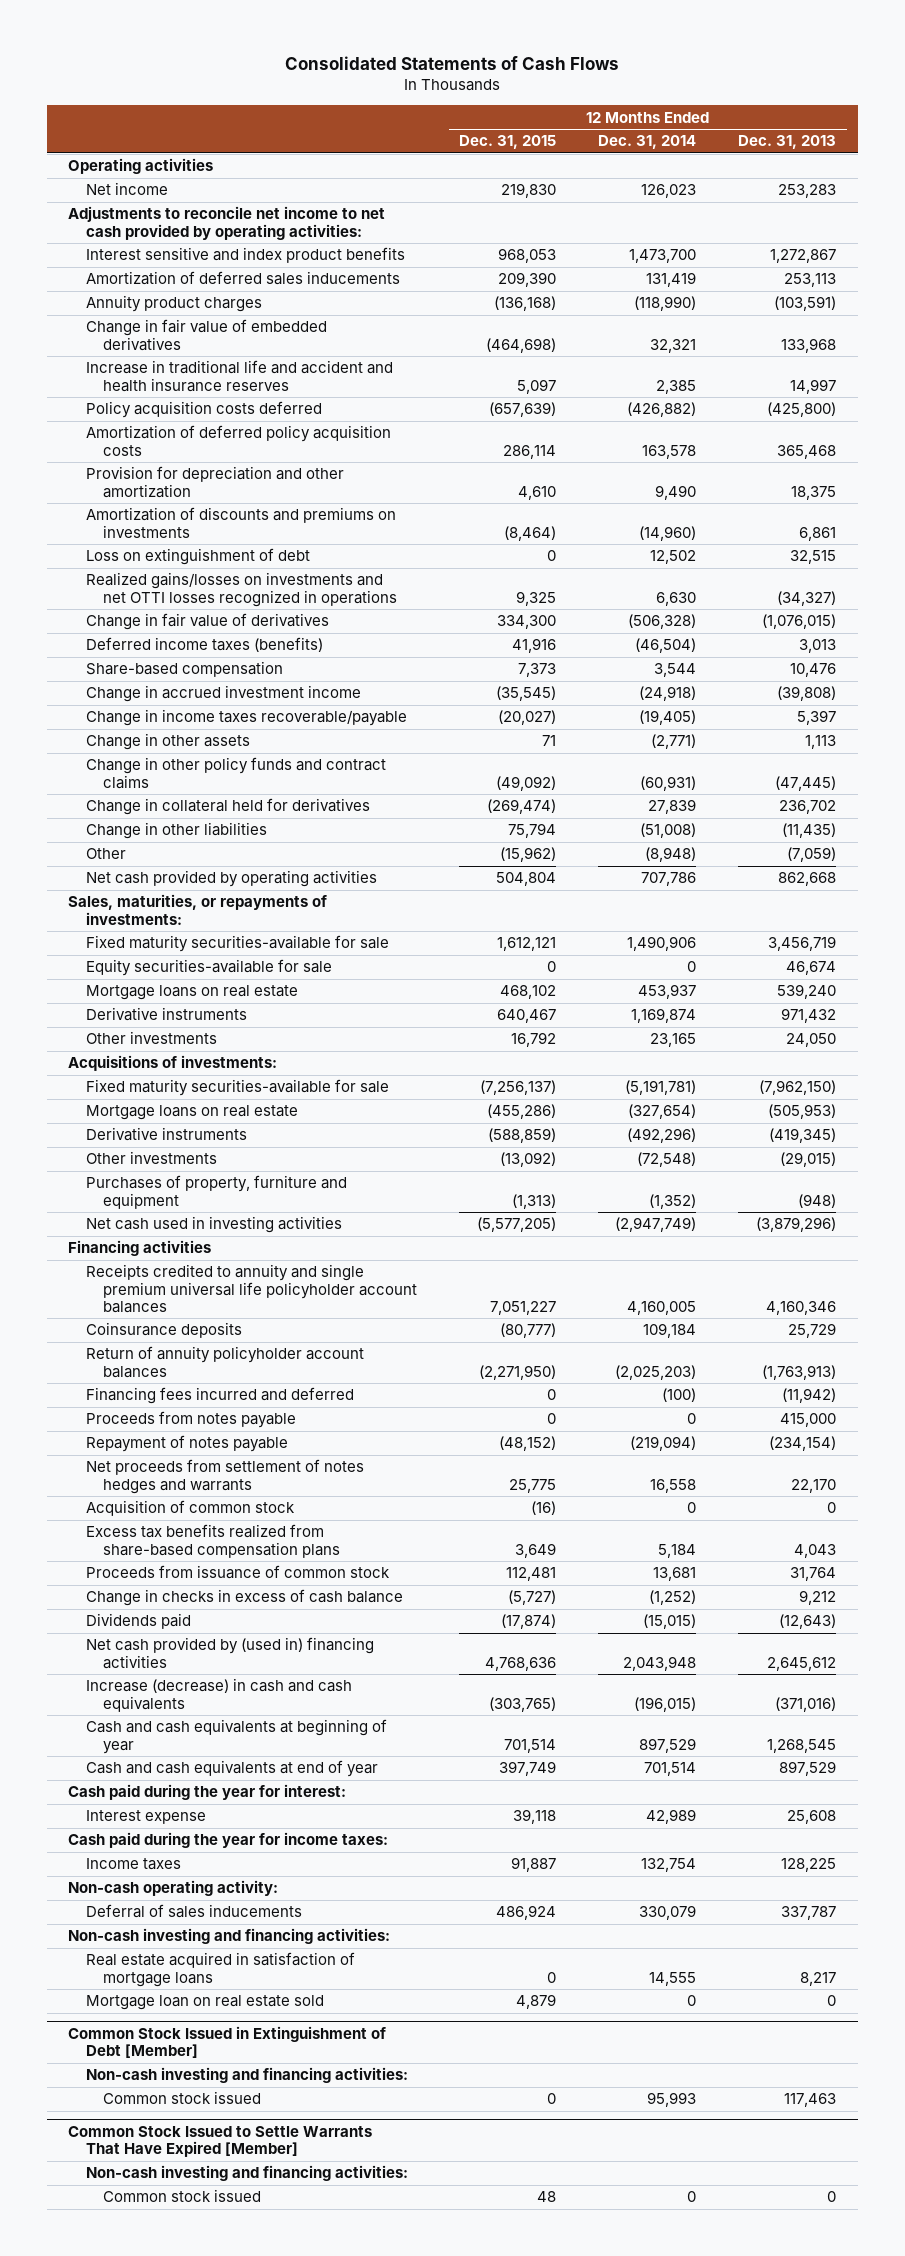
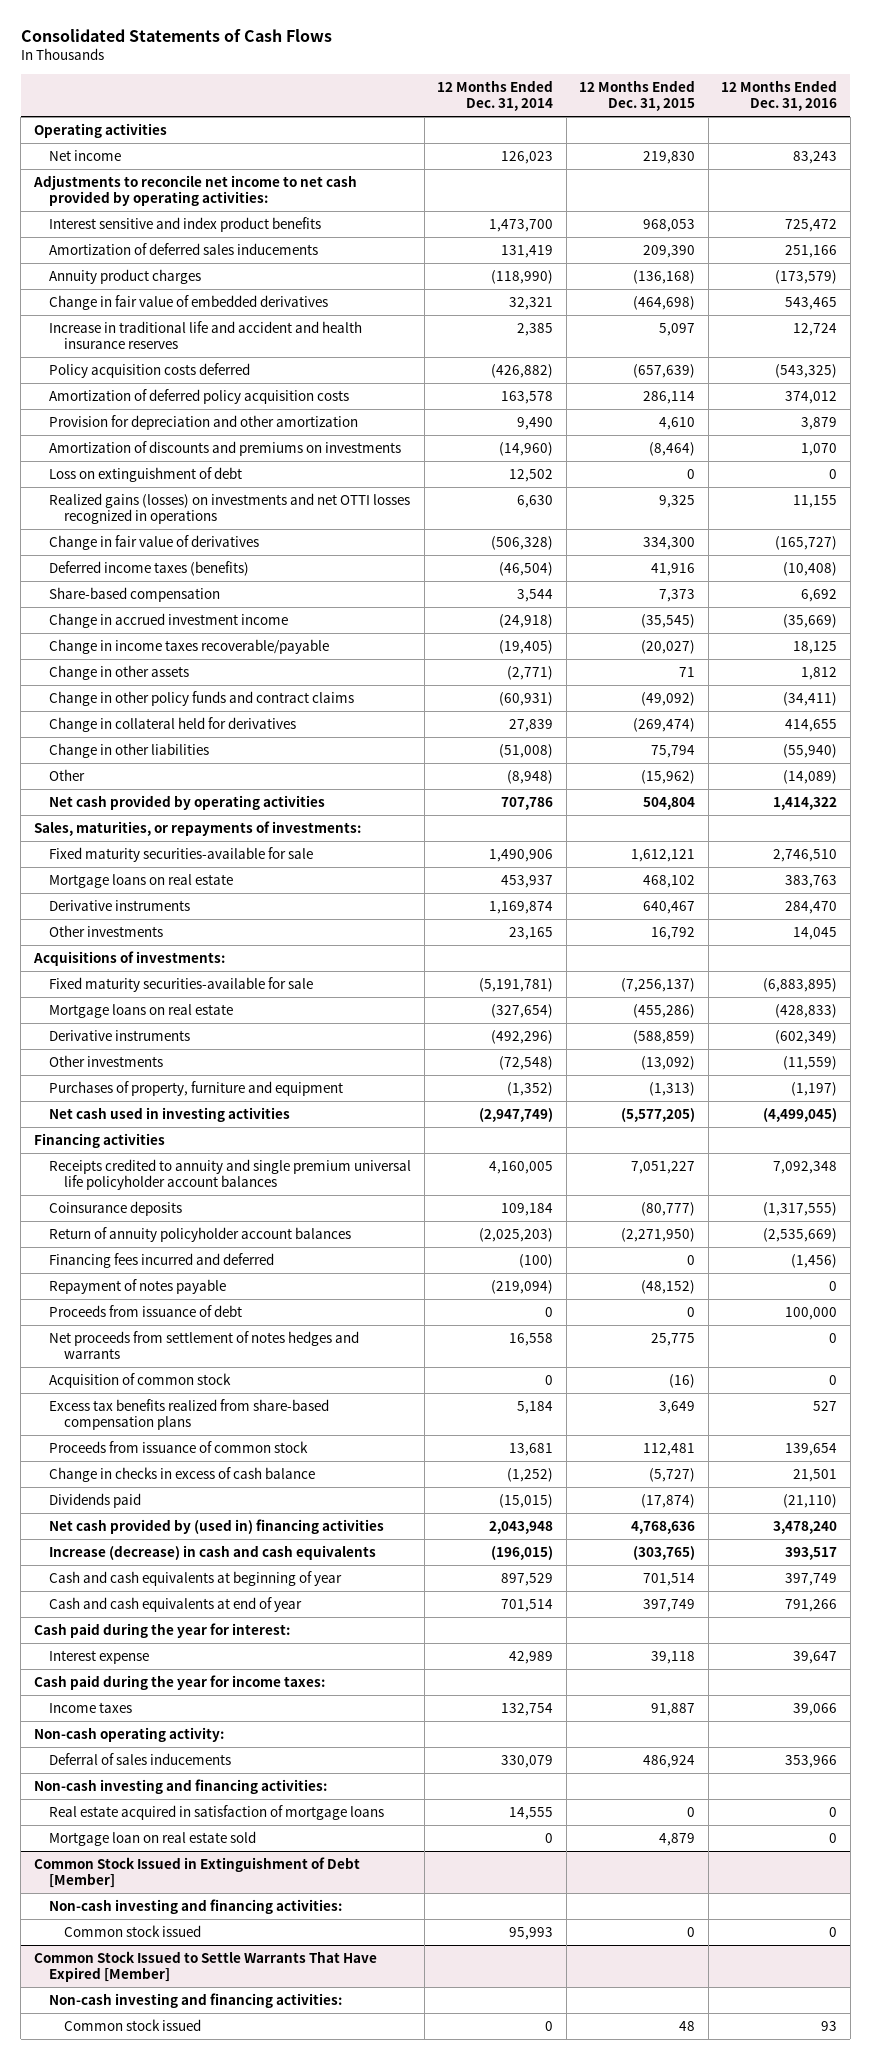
- | 12 Months Ended Dec. 31, 2015 | 12 Months Ended Dec. 31, 2014 | 12 Months Ended Dec. 31, 2013
+ | 12 Months Ended Dec. 31, 2014 | 12 Months Ended Dec. 31, 2015 | 12 Months Ended Dec. 31, 2016
- Realized gains/losses on investments and net OTTI losses recognized in operations | 9,325 | 6,630 | (34,327)
+ Realized gains (losses) on investments and net OTTI losses recognized in operations | 6,630 | 9,325 | 11,155
- Equity securities-available for sale | 0 | 0 | 46,674
- Proceeds from notes payable | 0 | 0 | 415,000
+ Proceeds from issuance of debt | 0 | 0 | 100,000

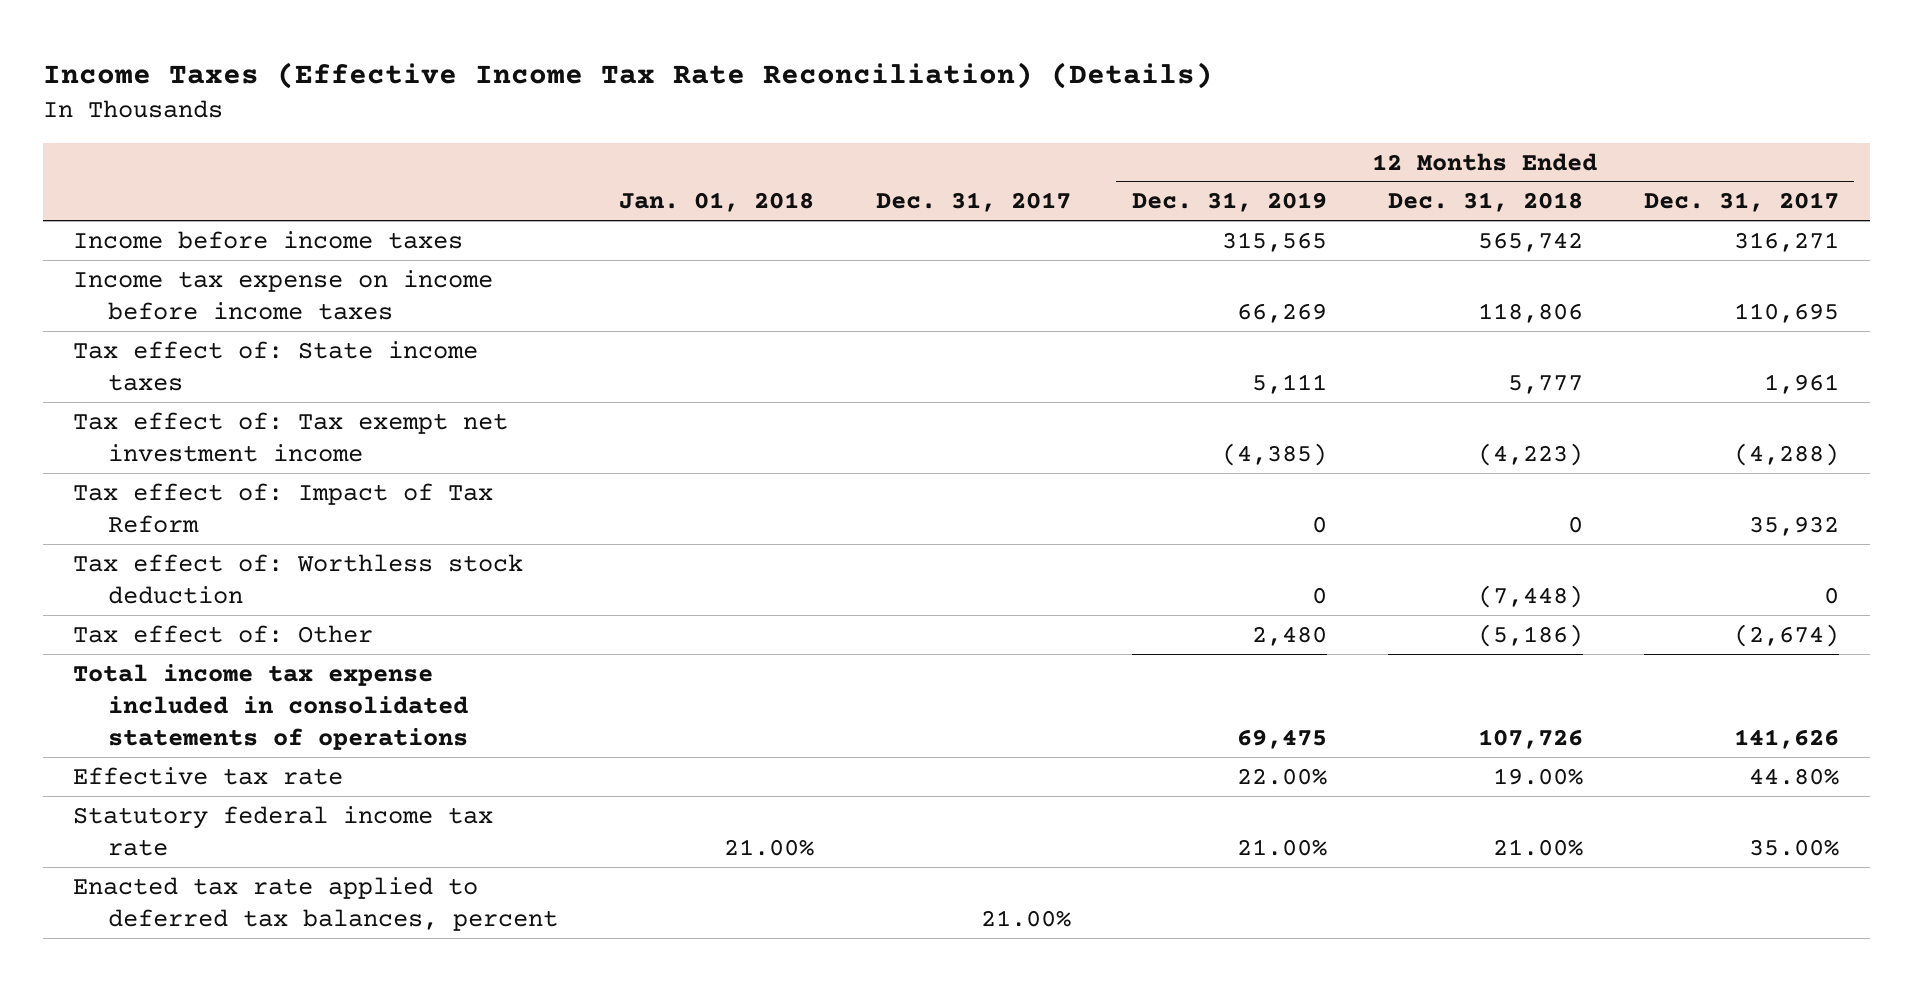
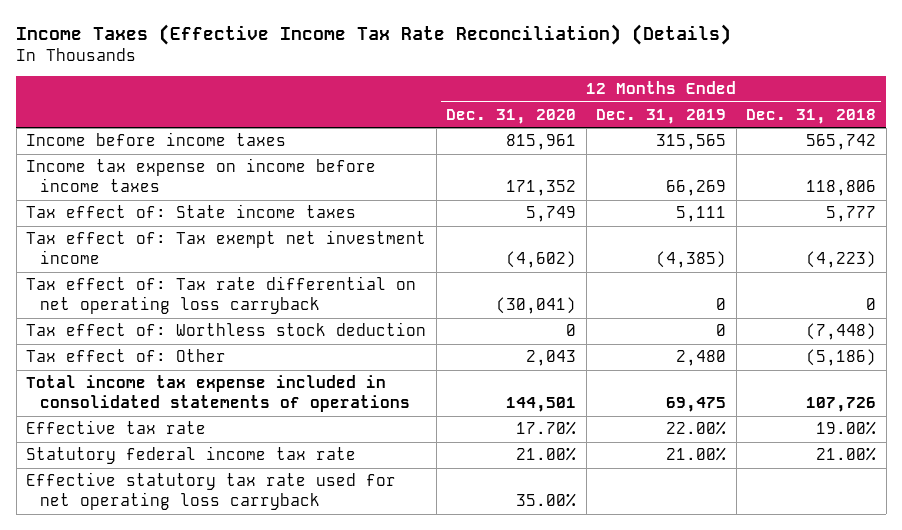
- | Jan. 01, 2018 | Dec. 31, 2017 | 12 Months Ended Dec. 31, 2019 | 12 Months Ended Dec. 31, 2018 | 12 Months Ended Dec. 31, 2017
+ | 12 Months Ended Dec. 31, 2020 | 12 Months Ended Dec. 31, 2019 | 12 Months Ended Dec. 31, 2018
- Tax effect of: Impact of Tax Reform | | | 0 | 0 | 35,932
+ Tax effect of: Tax rate differential on net operating loss carryback | (30,041) | 0 | 0
- Enacted tax rate applied to deferred tax balances, percent | | 21.00% | | |
+ Effective statutory tax rate used for net operating loss carryback | 35.00% | |

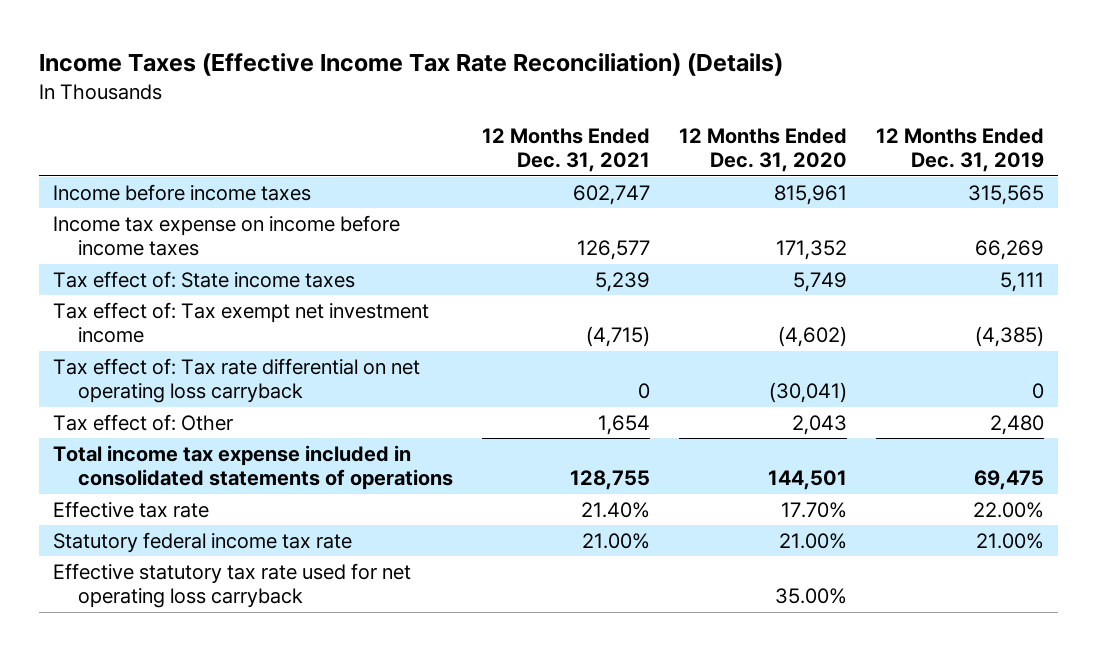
- | 12 Months Ended Dec. 31, 2020 | 12 Months Ended Dec. 31, 2019 | 12 Months Ended Dec. 31, 2018
+ | 12 Months Ended Dec. 31, 2021 | 12 Months Ended Dec. 31, 2020 | 12 Months Ended Dec. 31, 2019
- Tax effect of: Worthless stock deduction | 0 | 0 | (7,448)

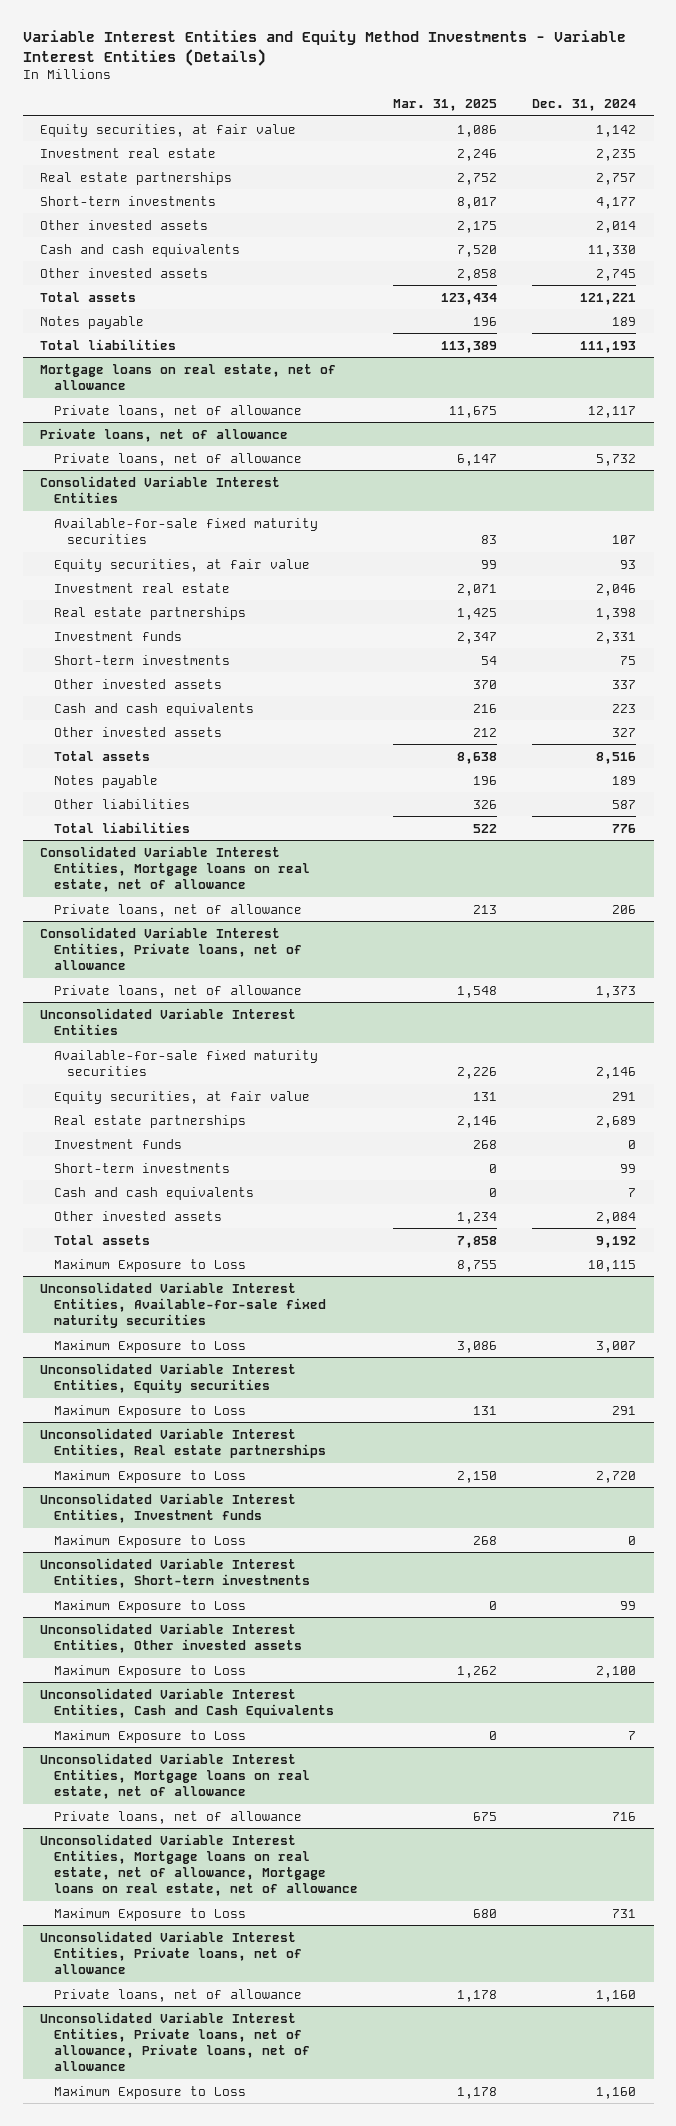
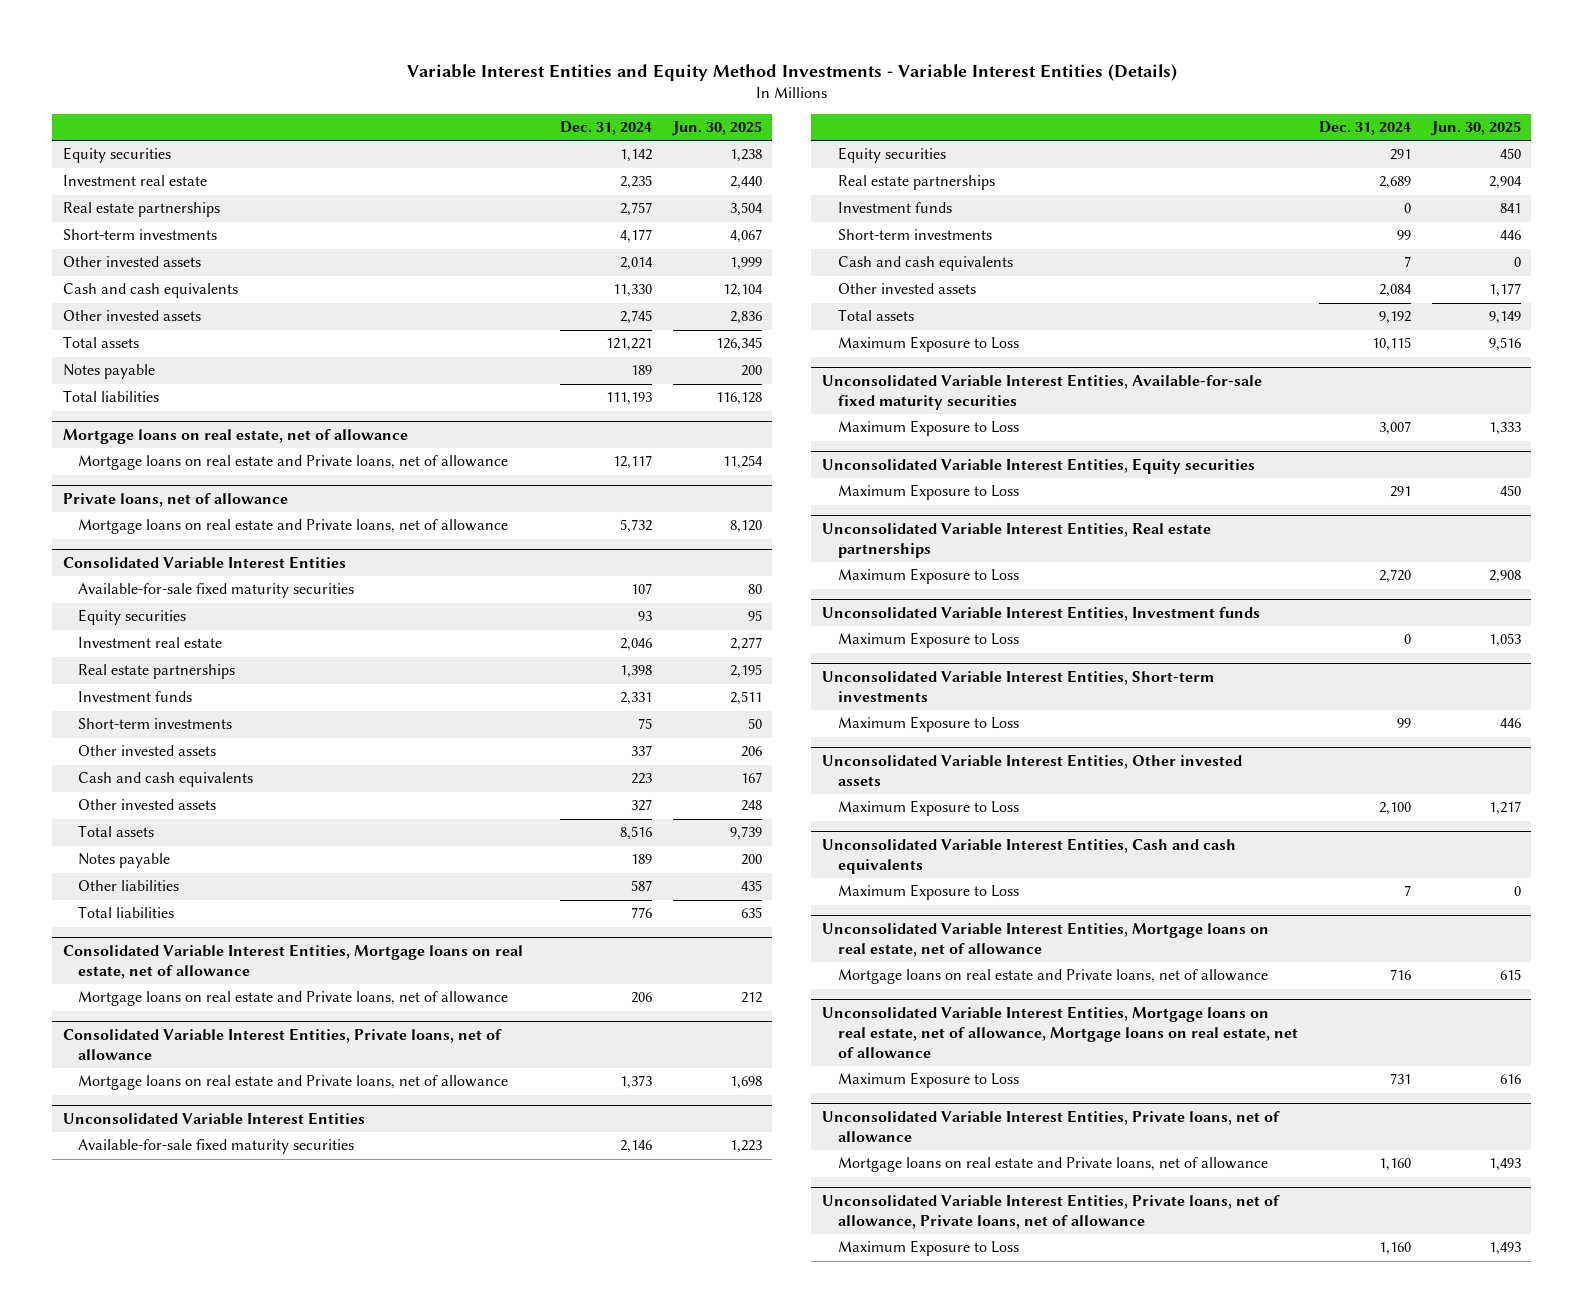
- | Mar. 31, 2025 | Dec. 31, 2024
+ | Dec. 31, 2024 | Jun. 30, 2025
- Equity securities, at fair value | 1,086 | 1,142
+ Equity securities | 1,142 | 1,238
@ Mortgage loans on real estate, net of allowance
- Private loans, net of allowance | 11,675 | 12,117
+ Mortgage loans on real estate and Private loans, net of allowance | 12,117 | 11,254
@ Private loans, net of allowance
- Private loans, net of allowance | 6,147 | 5,732
+ Mortgage loans on real estate and Private loans, net of allowance | 5,732 | 8,120
@ Consolidated Variable Interest Entities
- Equity securities, at fair value | 99 | 93
+ Equity securities | 93 | 95
@ Consolidated Variable Interest Entities, Mortgage loans on real estate, net of allowance
- Private loans, net of allowance | 213 | 206
+ Mortgage loans on real estate and Private loans, net of allowance | 206 | 212
@ Consolidated Variable Interest Entities, Private loans, net of allowance
- Private loans, net of allowance | 1,548 | 1,373
+ Mortgage loans on real estate and Private loans, net of allowance | 1,373 | 1,698
@ Unconsolidated Variable Interest Entities
- Equity securities, at fair value | 131 | 291
+ Equity securities | 291 | 450
- Unconsolidated Variable Interest Entities, Cash and Cash Equivalents
+ Unconsolidated Variable Interest Entities, Cash and cash equivalents
@ Unconsolidated Variable Interest Entities, Mortgage loans on real estate, net of allowance
- Private loans, net of allowance | 675 | 716
+ Mortgage loans on real estate and Private loans, net of allowance | 716 | 615
@ Unconsolidated Variable Interest Entities, Private loans, net of allowance
- Private loans, net of allowance | 1,178 | 1,160
+ Mortgage loans on real estate and Private loans, net of allowance | 1,160 | 1,493

